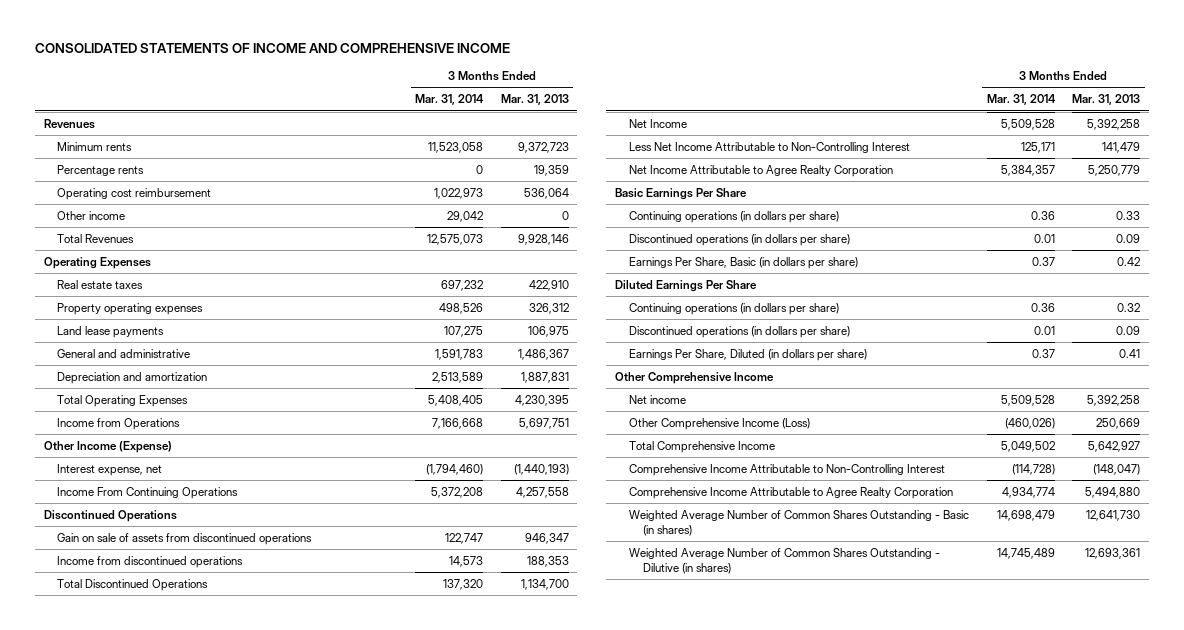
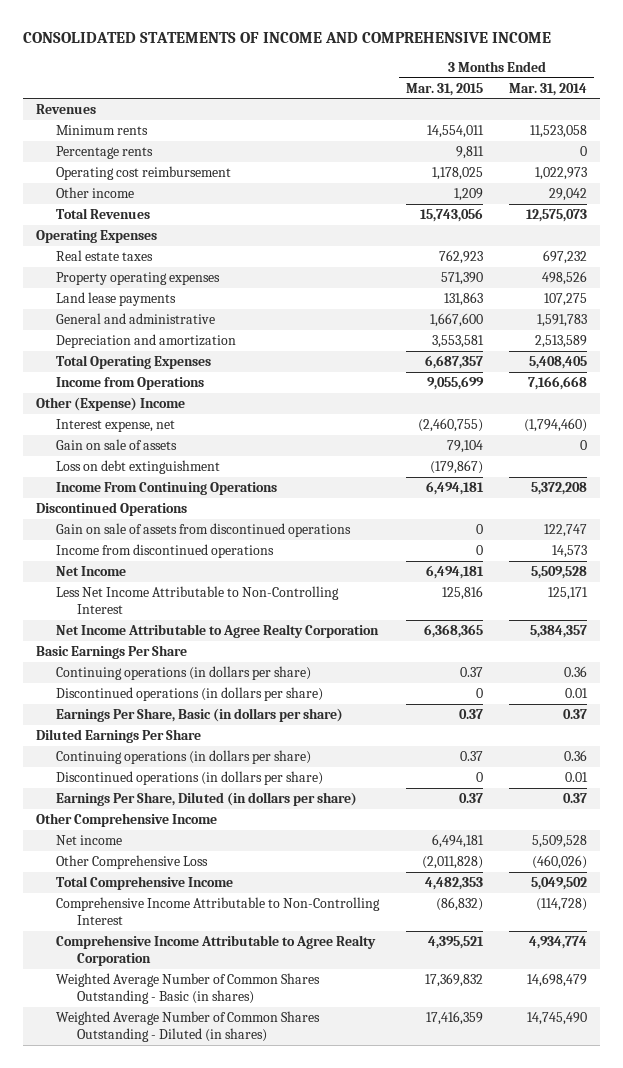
- | 3 Months Ended Mar. 31, 2014 | 3 Months Ended Mar. 31, 2013
+ | 3 Months Ended Mar. 31, 2015 | 3 Months Ended Mar. 31, 2014
- Other Income (Expense)
+ Other (Expense) Income
+ Gain on sale of assets | 79,104 | 0
+ Loss on debt extinguishment | (179,867) |
- Total Discontinued Operations | 137,320 | 1,134,700
- Other Comprehensive Income (Loss) | (460,026) | 250,669
+ Other Comprehensive Loss | (2,011,828) | (460,026)
- Weighted Average Number of Common Shares Outstanding - Dilutive (in shares) | 14,745,489 | 12,693,361
+ Weighted Average Number of Common Shares Outstanding - Diluted (in shares) | 17,416,359 | 14,745,490

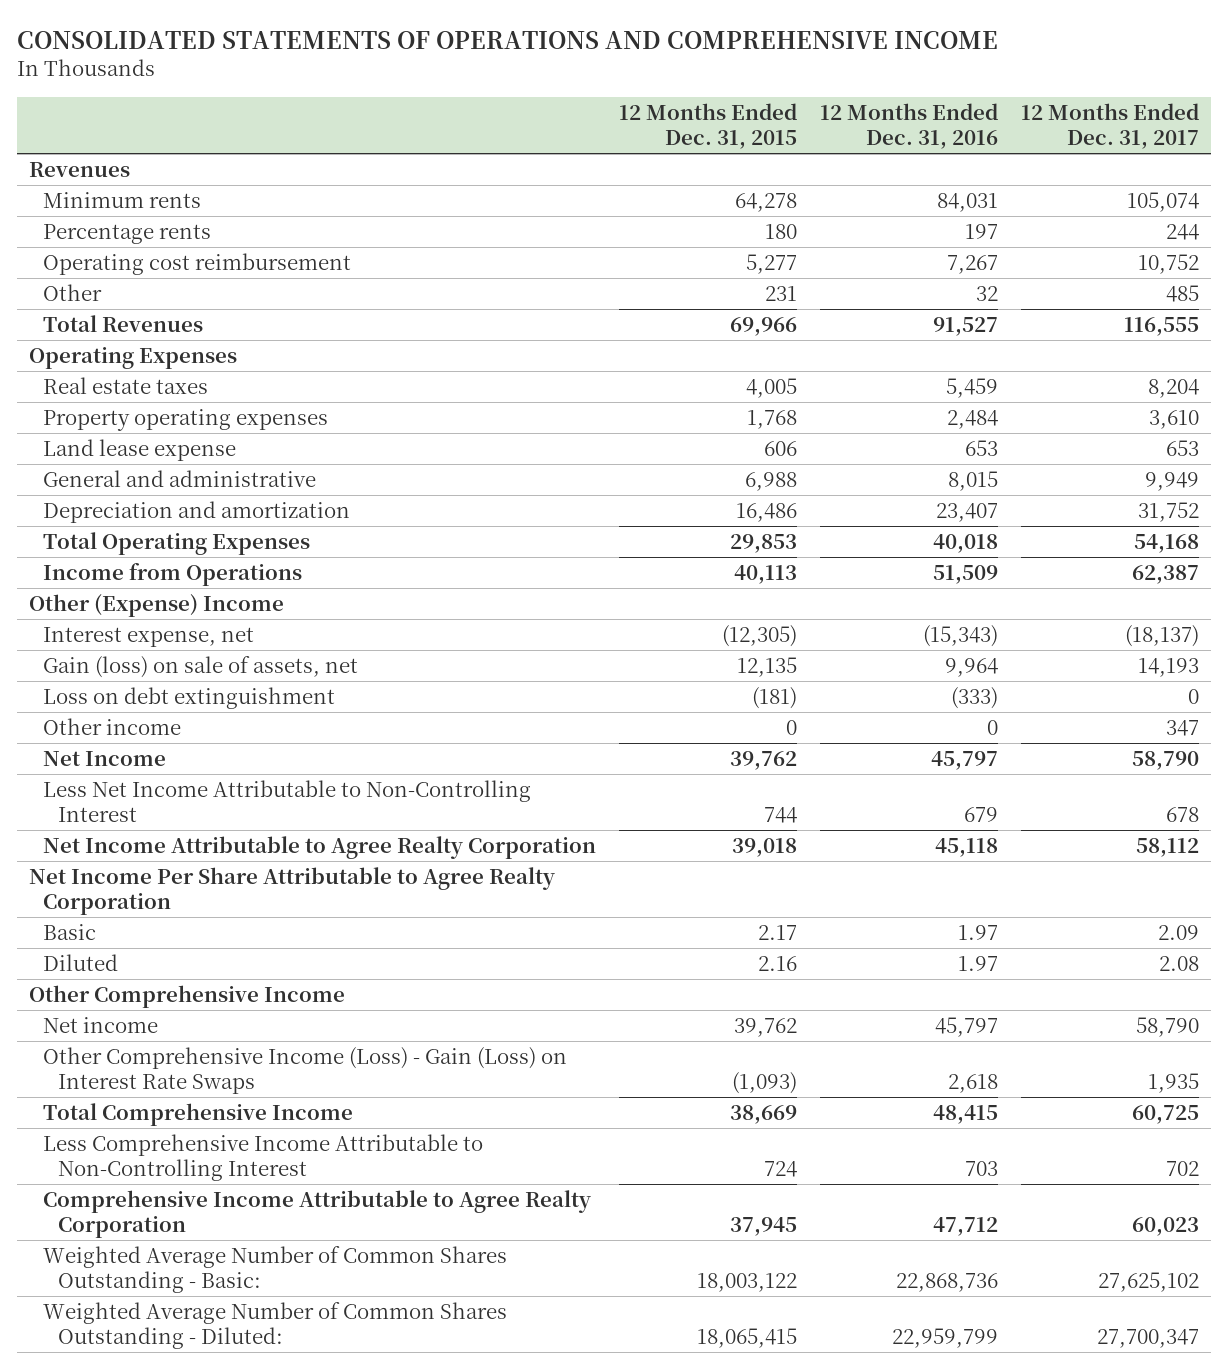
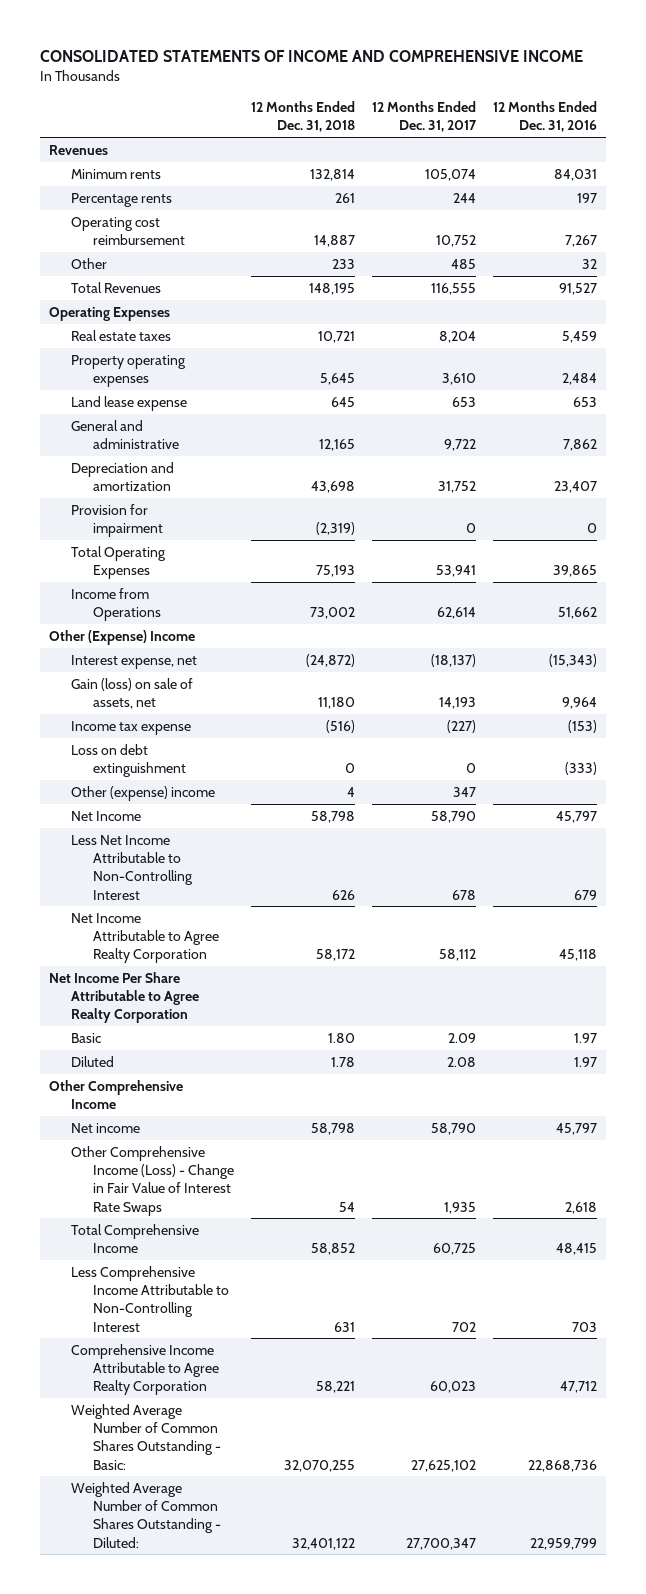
- CONSOLIDATED STATEMENTS OF OPERATIONS AND COMPREHENSIVE INCOME
+ CONSOLIDATED STATEMENTS OF INCOME AND COMPREHENSIVE INCOME
- | 12 Months Ended Dec. 31, 2015 | 12 Months Ended Dec. 31, 2016 | 12 Months Ended Dec. 31, 2017
+ | 12 Months Ended Dec. 31, 2018 | 12 Months Ended Dec. 31, 2017 | 12 Months Ended Dec. 31, 2016
- General and administrative | 6,988 | 8,015 | 9,949
+ General and administrative | 12,165 | 9,722 | 7,862
- Total Operating Expenses | 29,853 | 40,018 | 54,168
- Income from Operations | 40,113 | 51,509 | 62,387
+ Provision for impairment | (2,319) | 0 | 0
+ Total Operating Expenses | 75,193 | 53,941 | 39,865
+ Income from Operations | 73,002 | 62,614 | 51,662
+ Income tax expense | (516) | (227) | (153)
- Other income | 0 | 0 | 347
+ Other (expense) income | 4 | 347 |
- Other Comprehensive Income (Loss) - Gain (Loss) on Interest Rate Swaps | (1,093) | 2,618 | 1,935
+ Other Comprehensive Income (Loss) - Change in Fair Value of Interest Rate Swaps | 54 | 1,935 | 2,618

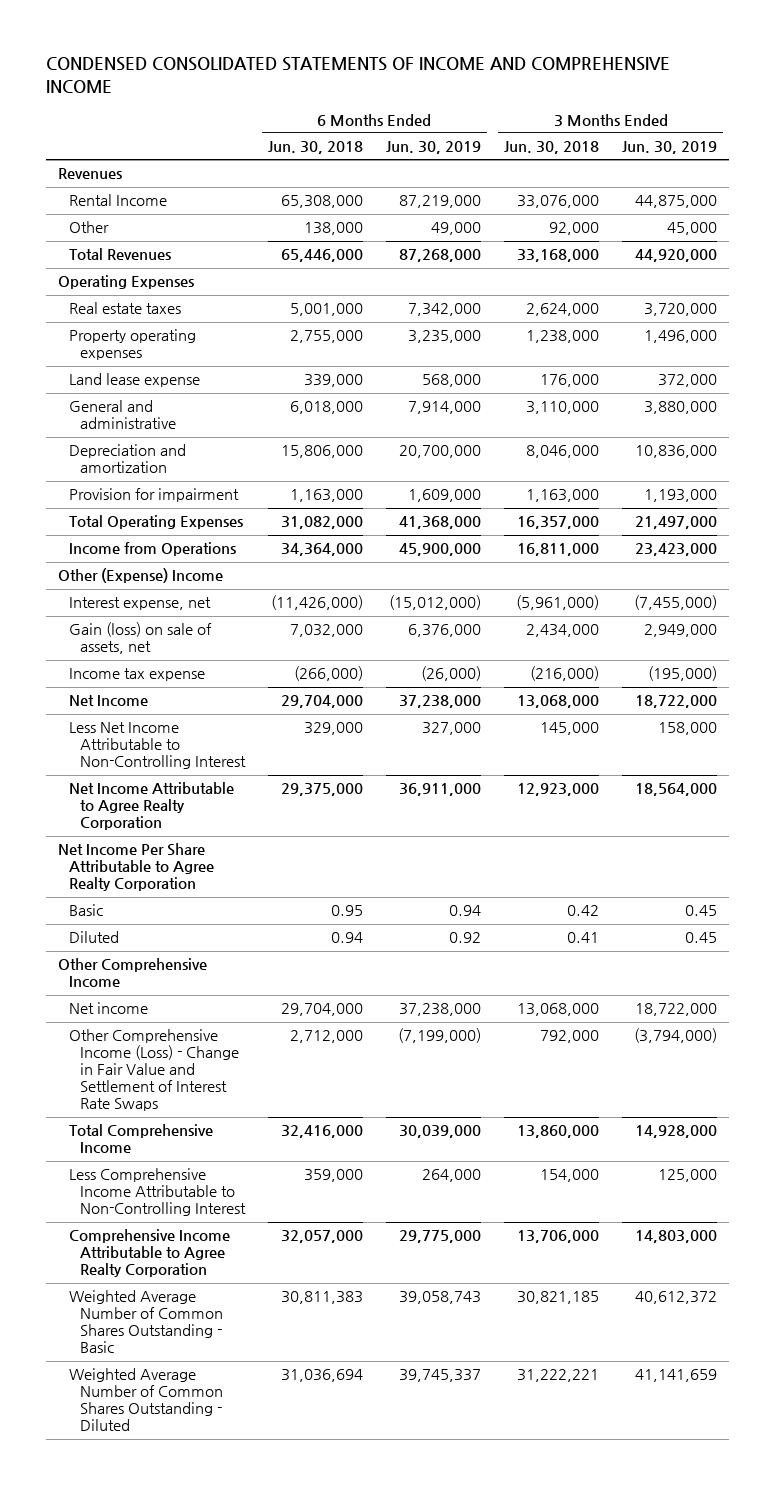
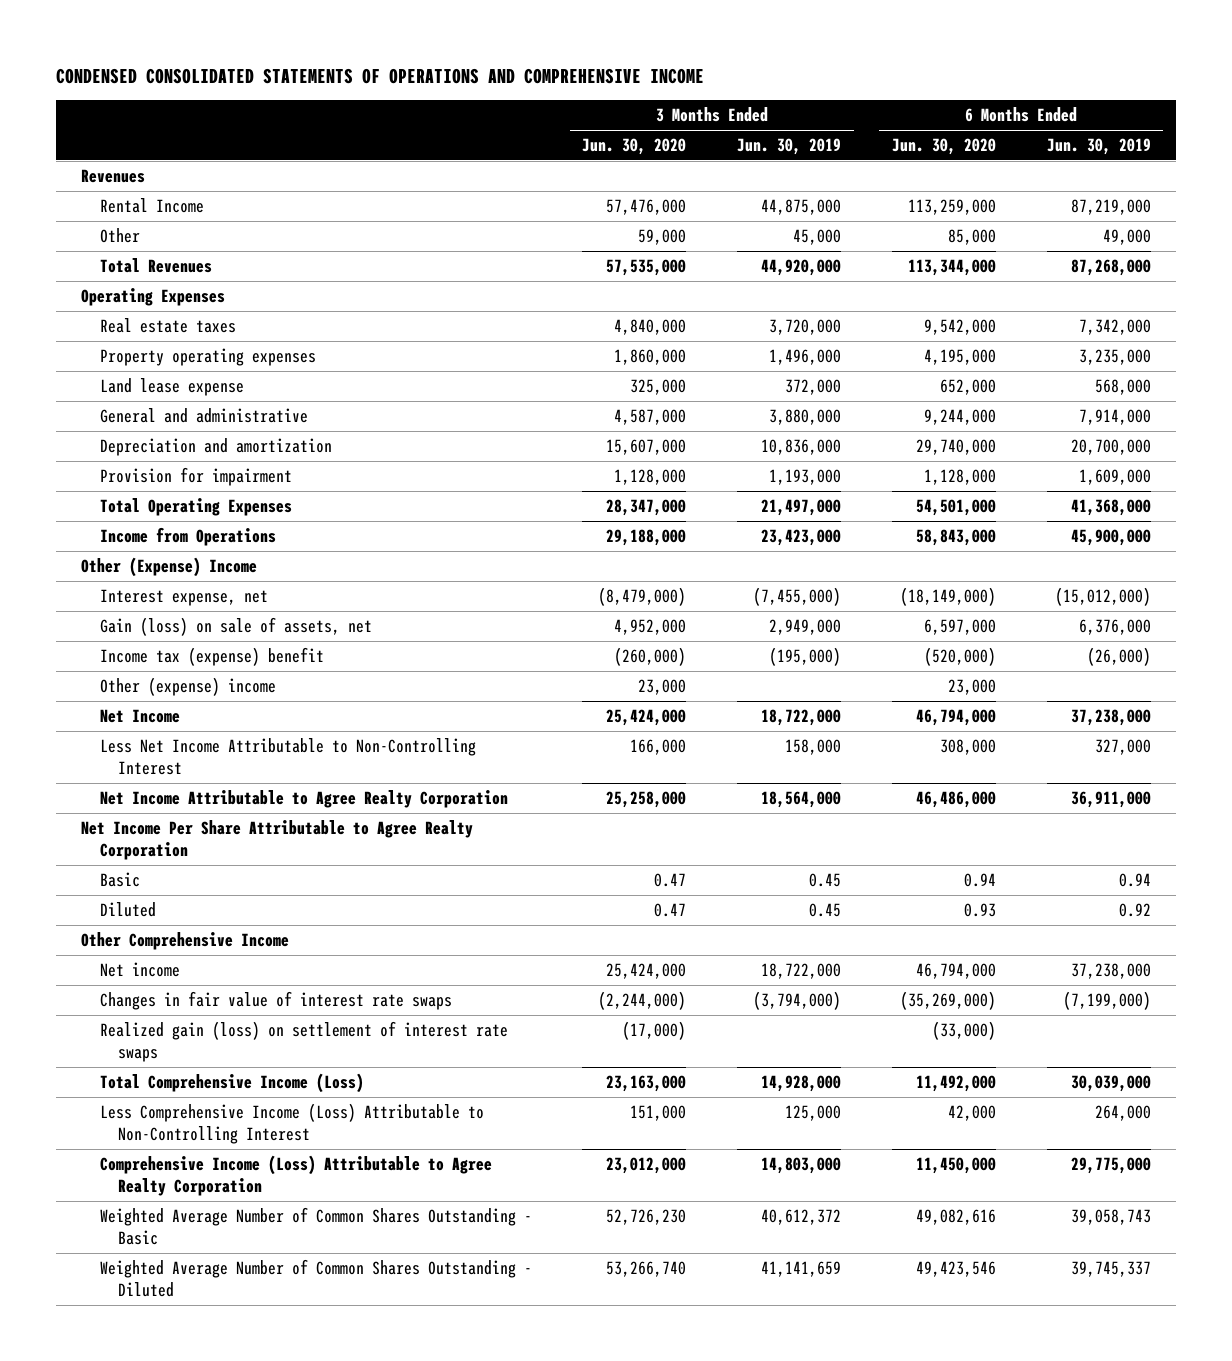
- CONDENSED CONSOLIDATED STATEMENTS OF INCOME AND COMPREHENSIVE INCOME
+ CONDENSED CONSOLIDATED STATEMENTS OF OPERATIONS AND COMPREHENSIVE INCOME
- | 6 Months Ended Jun. 30, 2018 | 6 Months Ended Jun. 30, 2019 | 3 Months Ended Jun. 30, 2018 | 3 Months Ended Jun. 30, 2019
+ | 3 Months Ended Jun. 30, 2020 | 3 Months Ended Jun. 30, 2019 | 6 Months Ended Jun. 30, 2020 | 6 Months Ended Jun. 30, 2019
- Income tax expense | (266,000) | (26,000) | (216,000) | (195,000)
+ Income tax (expense) benefit | (260,000) | (195,000) | (520,000) | (26,000)
+ Other (expense) income | 23,000 | | 23,000 |
- Other Comprehensive Income (Loss) - Change in Fair Value and Settlement of Interest Rate Swaps | 2,712,000 | (7,199,000) | 792,000 | (3,794,000)
- Total Comprehensive Income | 32,416,000 | 30,039,000 | 13,860,000 | 14,928,000
- Less Comprehensive Income Attributable to Non-Controlling Interest | 359,000 | 264,000 | 154,000 | 125,000
- Comprehensive Income Attributable to Agree Realty Corporation | 32,057,000 | 29,775,000 | 13,706,000 | 14,803,000
+ Changes in fair value of interest rate swaps | (2,244,000) | (3,794,000) | (35,269,000) | (7,199,000)
+ Realized gain (loss) on settlement of interest rate swaps | (17,000) | | (33,000) |
+ Total Comprehensive Income (Loss) | 23,163,000 | 14,928,000 | 11,492,000 | 30,039,000
+ Less Comprehensive Income (Loss) Attributable to Non-Controlling Interest | 151,000 | 125,000 | 42,000 | 264,000
+ Comprehensive Income (Loss) Attributable to Agree Realty Corporation | 23,012,000 | 14,803,000 | 11,450,000 | 29,775,000

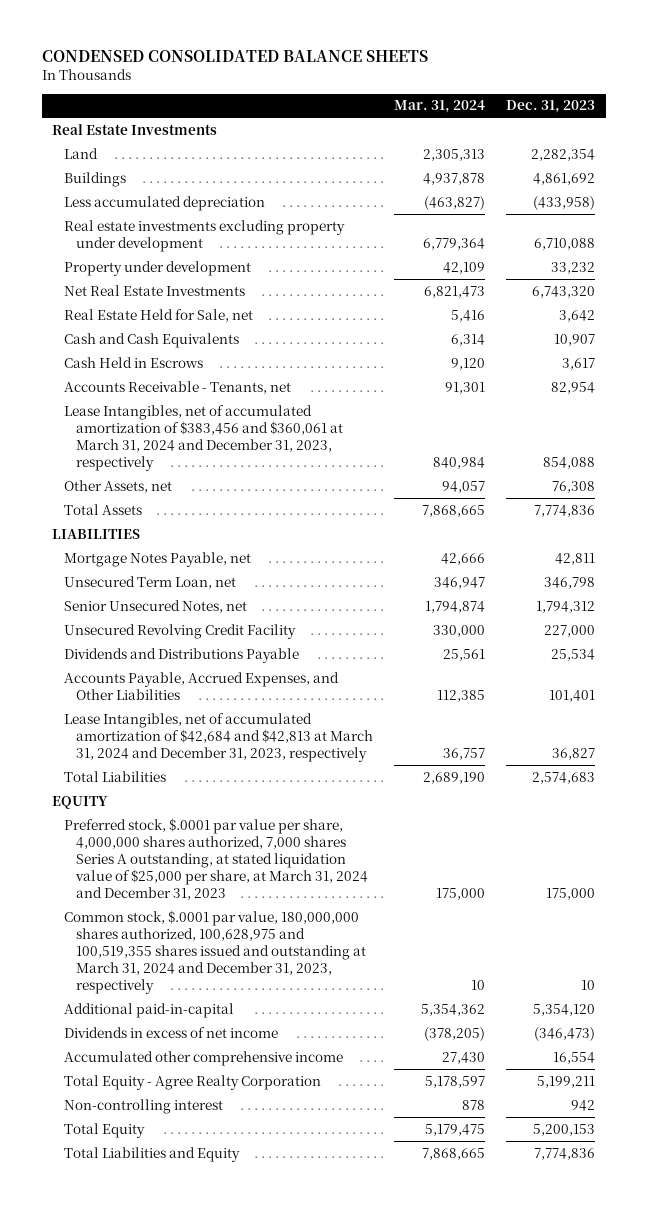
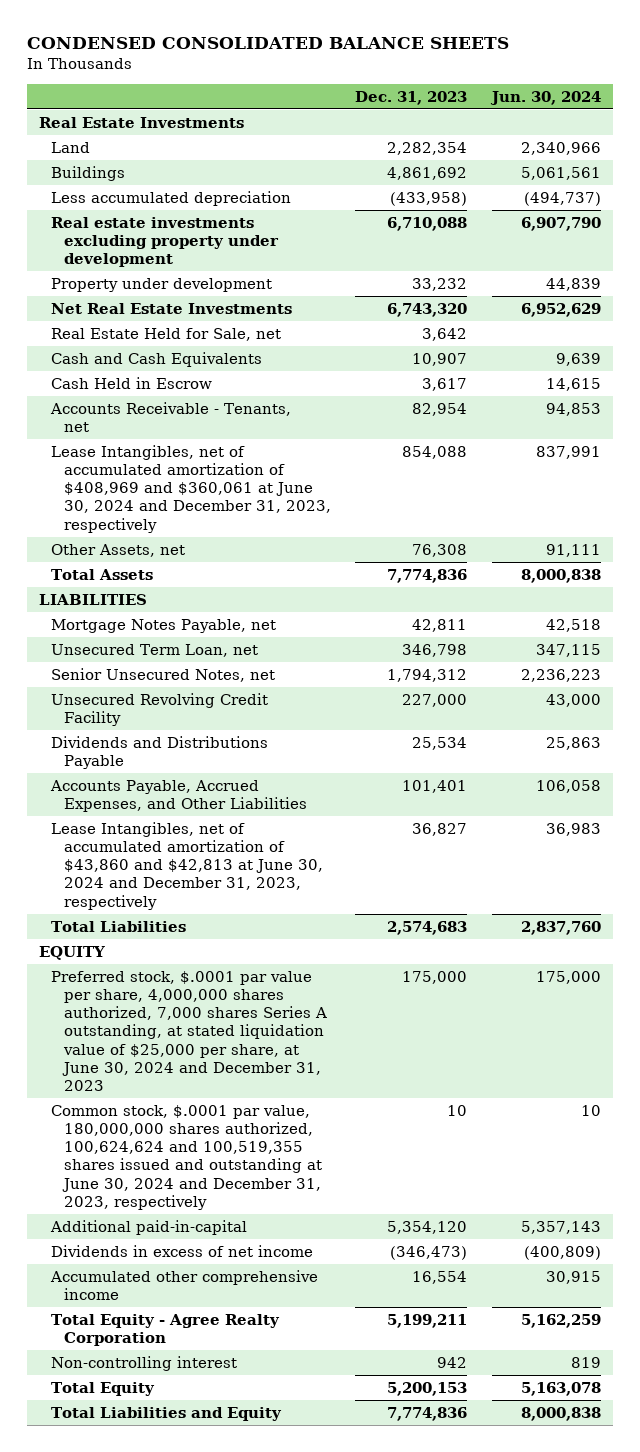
- | Mar. 31, 2024 | Dec. 31, 2023
+ | Dec. 31, 2023 | Jun. 30, 2024
- Cash Held in Escrows | 9,120 | 3,617
+ Cash Held in Escrow | 3,617 | 14,615
- Lease Intangibles, net of accumulated amortization of $383,456 and $360,061 at March 31, 2024 and December 31, 2023, respectively | 840,984 | 854,088
+ Lease Intangibles, net of accumulated amortization of $408,969 and $360,061 at June 30, 2024 and December 31, 2023, respectively | 854,088 | 837,991
- Lease Intangibles, net of accumulated amortization of $42,684 and $42,813 at March 31, 2024 and December 31, 2023, respectively | 36,757 | 36,827
+ Lease Intangibles, net of accumulated amortization of $43,860 and $42,813 at June 30, 2024 and December 31, 2023, respectively | 36,827 | 36,983
- Preferred stock, $.0001 par value per share, 4,000,000 shares authorized, 7,000 shares Series A outstanding, at stated liquidation value of $25,000 per share, at March 31, 2024 and December 31, 2023 | 175,000 | 175,000
- Common stock, $.0001 par value, 180,000,000 shares authorized, 100,628,975 and 100,519,355 shares issued and outstanding at March 31, 2024 and December 31, 2023, respectively | 10 | 10
+ Preferred stock, $.0001 par value per share, 4,000,000 shares authorized, 7,000 shares Series A outstanding, at stated liquidation value of $25,000 per share, at June 30, 2024 and December 31, 2023 | 175,000 | 175,000
+ Common stock, $.0001 par value, 180,000,000 shares authorized, 100,624,624 and 100,519,355 shares issued and outstanding at June 30, 2024 and December 31, 2023, respectively | 10 | 10

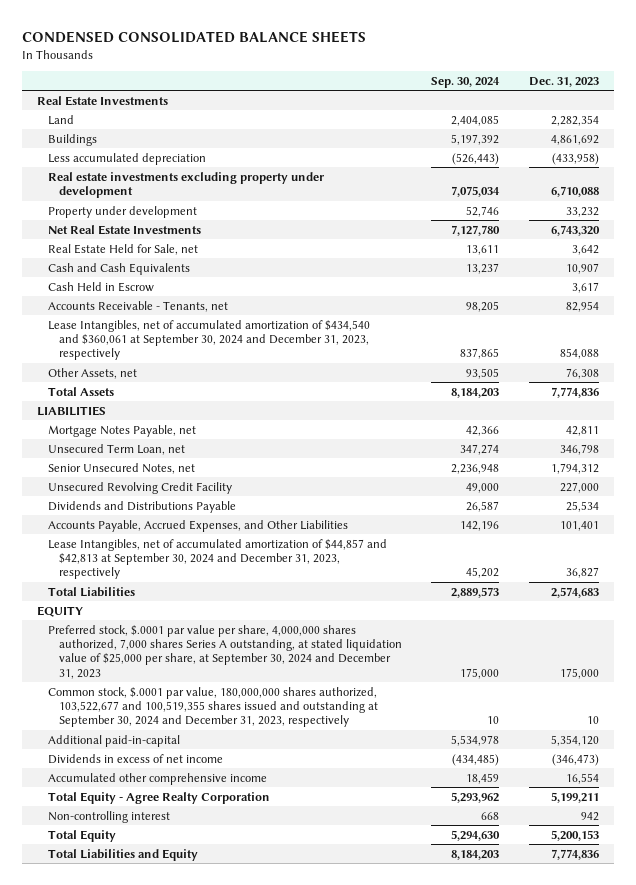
- | Dec. 31, 2023 | Jun. 30, 2024
+ | Sep. 30, 2024 | Dec. 31, 2023
- Lease Intangibles, net of accumulated amortization of $408,969 and $360,061 at June 30, 2024 and December 31, 2023, respectively | 854,088 | 837,991
+ Lease Intangibles, net of accumulated amortization of $434,540 and $360,061 at September 30, 2024 and December 31, 2023, respectively | 837,865 | 854,088
- Lease Intangibles, net of accumulated amortization of $43,860 and $42,813 at June 30, 2024 and December 31, 2023, respectively | 36,827 | 36,983
+ Lease Intangibles, net of accumulated amortization of $44,857 and $42,813 at September 30, 2024 and December 31, 2023, respectively | 45,202 | 36,827
- Preferred stock, $.0001 par value per share, 4,000,000 shares authorized, 7,000 shares Series A outstanding, at stated liquidation value of $25,000 per share, at June 30, 2024 and December 31, 2023 | 175,000 | 175,000
- Common stock, $.0001 par value, 180,000,000 shares authorized, 100,624,624 and 100,519,355 shares issued and outstanding at June 30, 2024 and December 31, 2023, respectively | 10 | 10
+ Preferred stock, $.0001 par value per share, 4,000,000 shares authorized, 7,000 shares Series A outstanding, at stated liquidation value of $25,000 per share, at September 30, 2024 and December 31, 2023 | 175,000 | 175,000
+ Common stock, $.0001 par value, 180,000,000 shares authorized, 103,522,677 and 100,519,355 shares issued and outstanding at September 30, 2024 and December 31, 2023, respectively | 10 | 10

